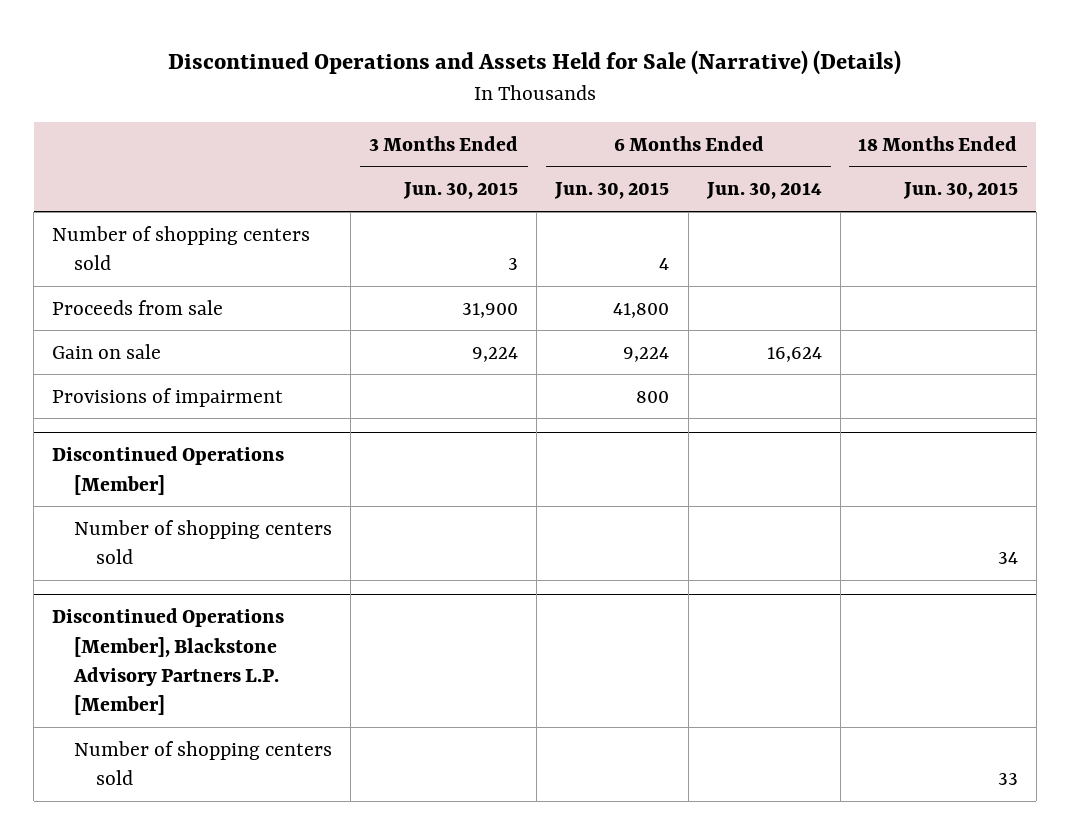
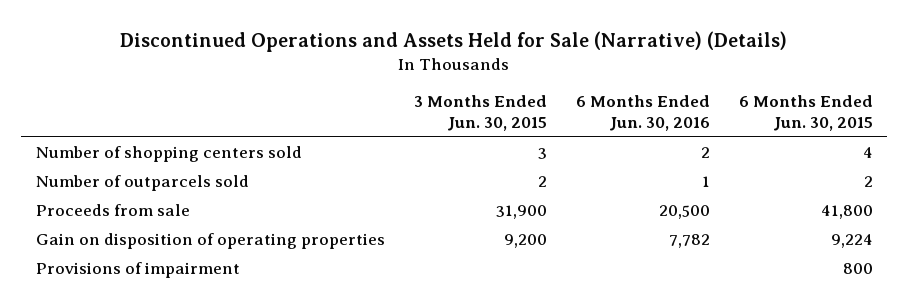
- | 3 Months Ended Jun. 30, 2015 | 6 Months Ended Jun. 30, 2015 | 6 Months Ended Jun. 30, 2014 | 18 Months Ended Jun. 30, 2015
+ | 3 Months Ended Jun. 30, 2015 | 6 Months Ended Jun. 30, 2016 | 6 Months Ended Jun. 30, 2015
+ Number of outparcels sold | 2 | 1 | 2
- Gain on sale | 9,224 | 9,224 | 16,624 |
+ Gain on disposition of operating properties | 9,200 | 7,782 | 9,224
- Discontinued Operations [Member]
- Number of shopping centers sold | | | | 34
- Discontinued Operations [Member], Blackstone Advisory Partners L.P. [Member]
- Number of shopping centers sold | | | | 33

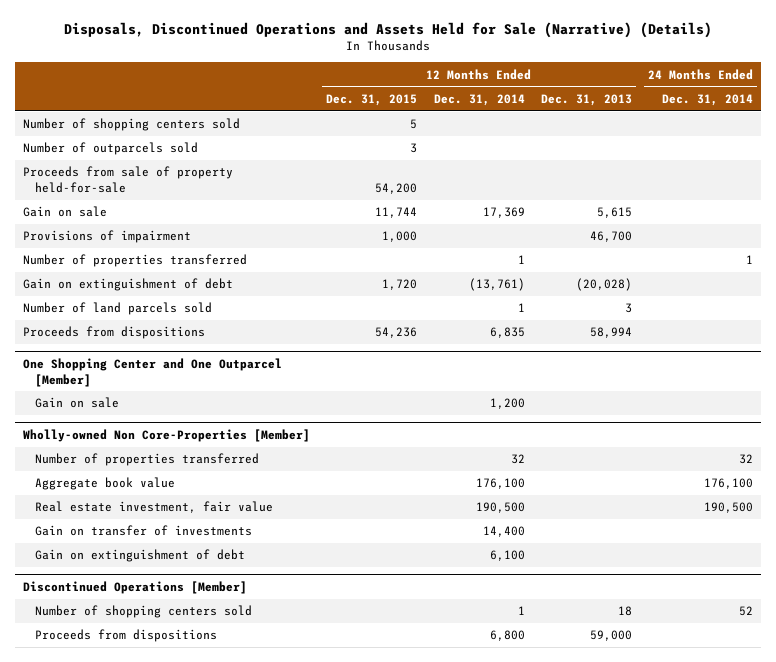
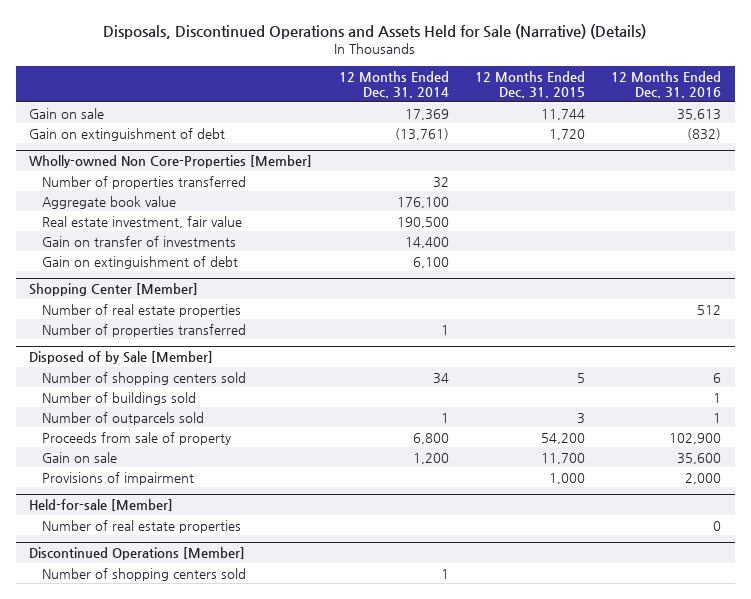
- | 12 Months Ended Dec. 31, 2015 | 12 Months Ended Dec. 31, 2014 | 12 Months Ended Dec. 31, 2013 | 24 Months Ended Dec. 31, 2014
+ | 12 Months Ended Dec. 31, 2014 | 12 Months Ended Dec. 31, 2015 | 12 Months Ended Dec. 31, 2016
- Number of shopping centers sold | 5 | | |
- Number of outparcels sold | 3 | | |
- Proceeds from sale of property held-for-sale | 54,200 | | |
- Provisions of impairment | 1,000 | | 46,700 |
- Number of properties transferred | | 1 | | 1
- Number of land parcels sold | | 1 | 3 |
- Proceeds from dispositions | 54,236 | 6,835 | 58,994 |
- One Shopping Center and One Outparcel [Member]
- Gain on sale | | 1,200 | |
+ Shopping Center [Member]
+ Number of real estate properties | | | 512
+ Number of properties transferred | 1 | |
+ Disposed of by Sale [Member]
+ Number of shopping centers sold | 34 | 5 | 6
+ Number of buildings sold | | | 1
+ Number of outparcels sold | 1 | 3 | 1
+ Proceeds from sale of property | 6,800 | 54,200 | 102,900
+ Gain on sale | 1,200 | 11,700 | 35,600
+ Provisions of impairment | | 1,000 | 2,000
+ Held-for-sale [Member]
+ Number of real estate properties | | | 0
@ Discontinued Operations [Member]
- Proceeds from dispositions | | 6,800 | 59,000 |

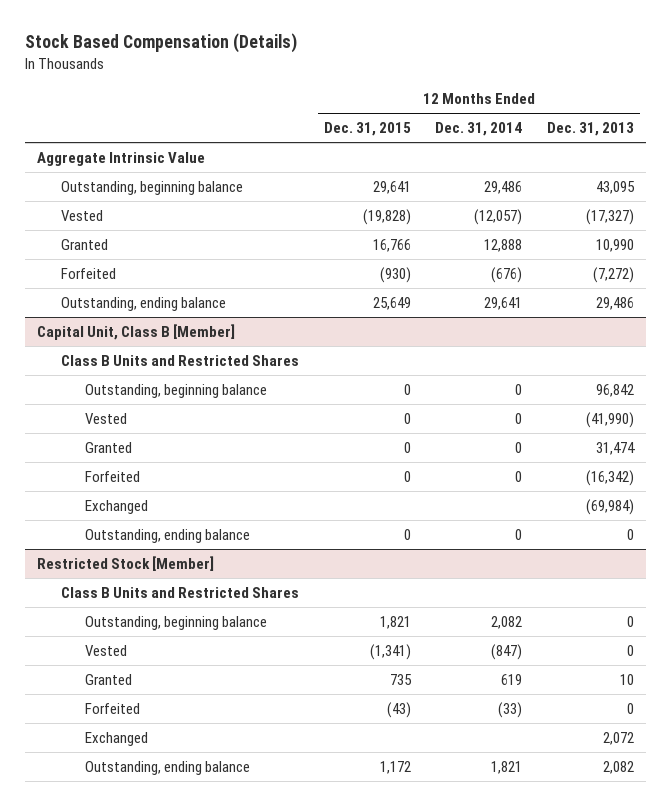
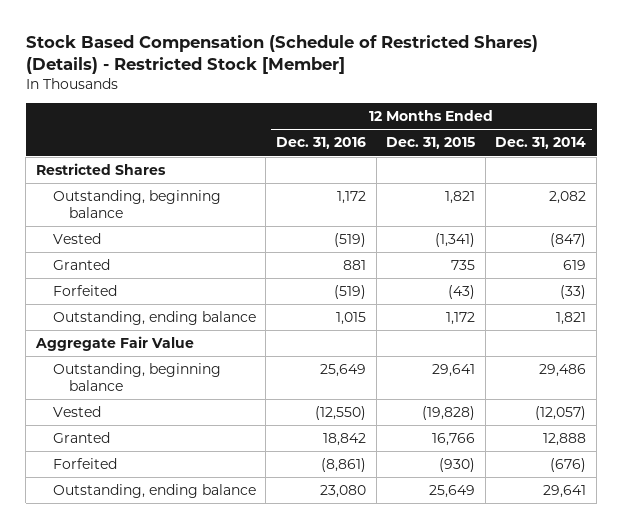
- Stock Based Compensation (Details)
+ Stock Based Compensation (Schedule of Restricted Shares) (Details) - Restricted Stock [Member]
- | 12 Months Ended Dec. 31, 2015 | 12 Months Ended Dec. 31, 2014 | 12 Months Ended Dec. 31, 2013
+ | 12 Months Ended Dec. 31, 2016 | 12 Months Ended Dec. 31, 2015 | 12 Months Ended Dec. 31, 2014
- Aggregate Intrinsic Value
- Capital Unit, Class B [Member]
- Class B Units and Restricted Shares
- Outstanding, beginning balance | 0 | 0 | 96,842
- Vested | 0 | 0 | (41,990)
- Granted | 0 | 0 | 31,474
- Forfeited | 0 | 0 | (16,342)
- Exchanged | | | (69,984)
- Outstanding, ending balance | 0 | 0 | 0
- Restricted Stock [Member]
- Class B Units and Restricted Shares
+ Restricted Shares
- Exchanged | | | 2,072
+ Aggregate Fair Value
moved down: Outstanding, beginning balance | 25,649 | 29,641 | 29,486
moved down: Vested | (12,550) | (19,828) | (12,057)
moved down: Granted | 18,842 | 16,766 | 12,888
moved down: Forfeited | (8,861) | (930) | (676)
moved down: Outstanding, ending balance | 23,080 | 25,649 | 29,641

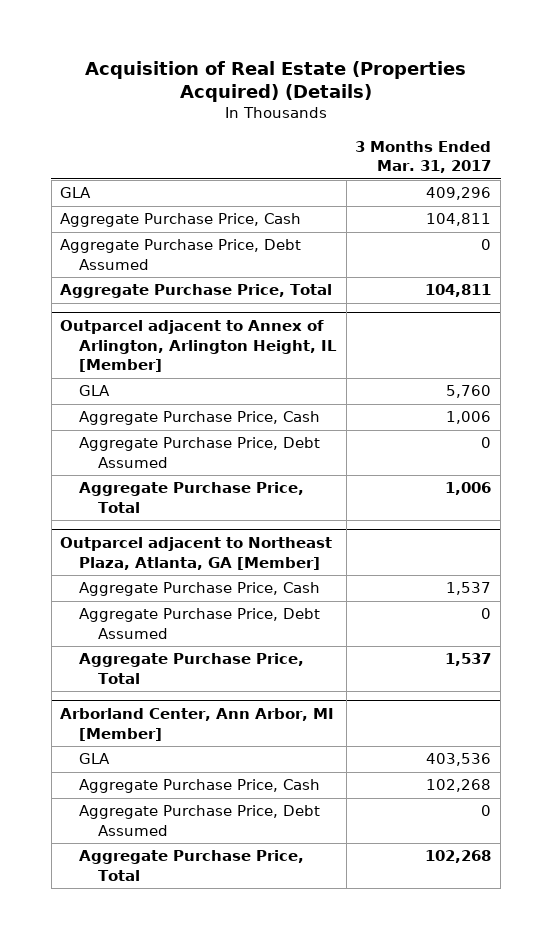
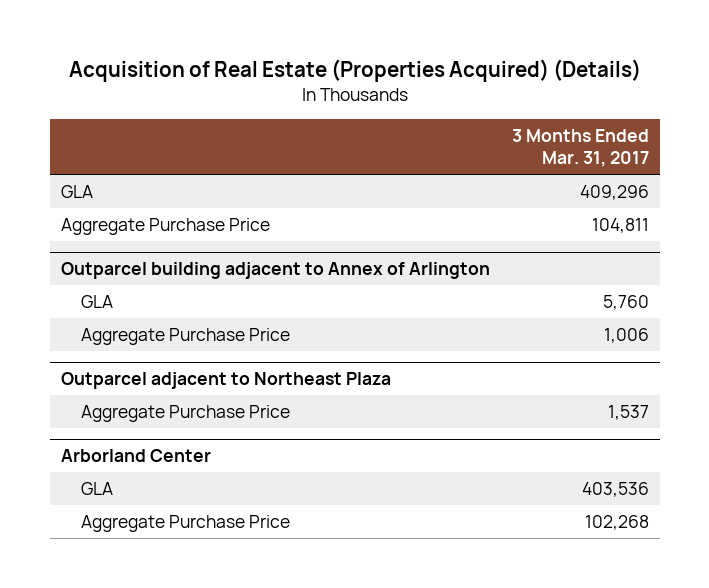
- Aggregate Purchase Price, Cash | 104,811
- Aggregate Purchase Price, Debt Assumed | 0
- Aggregate Purchase Price, Total | 104,811
- Outparcel adjacent to Annex of Arlington, Arlington Height, IL [Member]
+ Aggregate Purchase Price | 104,811
+ Outparcel building adjacent to Annex of Arlington
- Aggregate Purchase Price, Cash | 1,006
- Aggregate Purchase Price, Debt Assumed | 0
- Aggregate Purchase Price, Total | 1,006
- Outparcel adjacent to Northeast Plaza, Atlanta, GA [Member]
- Aggregate Purchase Price, Cash | 1,537
- Aggregate Purchase Price, Debt Assumed | 0
- Aggregate Purchase Price, Total | 1,537
- Arborland Center, Ann Arbor, MI [Member]
+ Aggregate Purchase Price | 1,006
+ Outparcel adjacent to Northeast Plaza
+ Aggregate Purchase Price | 1,537
+ Arborland Center
- Aggregate Purchase Price, Cash | 102,268
- Aggregate Purchase Price, Debt Assumed | 0
- Aggregate Purchase Price, Total | 102,268
+ Aggregate Purchase Price | 102,268

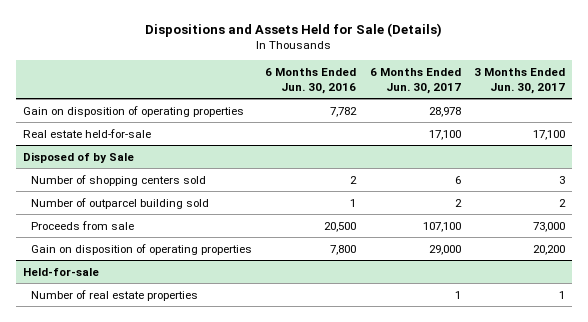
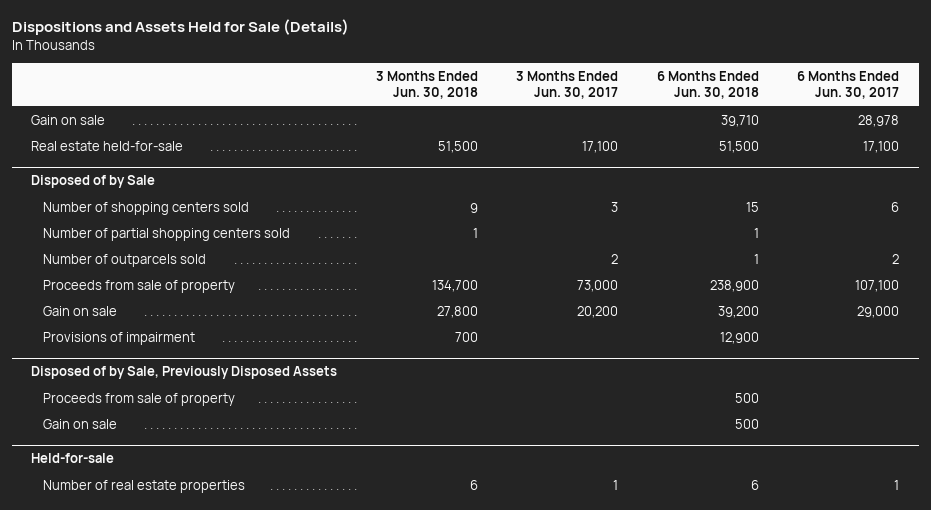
- | 6 Months Ended Jun. 30, 2016 | 6 Months Ended Jun. 30, 2017 | 3 Months Ended Jun. 30, 2017
+ | 3 Months Ended Jun. 30, 2018 | 3 Months Ended Jun. 30, 2017 | 6 Months Ended Jun. 30, 2018 | 6 Months Ended Jun. 30, 2017
- Gain on disposition of operating properties | 7,782 | 28,978 |
+ Gain on sale | | | 39,710 | 28,978
@ Disposed of by Sale
- Number of outparcel building sold | 1 | 2 | 2
- Proceeds from sale | 20,500 | 107,100 | 73,000
- Gain on disposition of operating properties | 7,800 | 29,000 | 20,200
+ Number of partial shopping centers sold | 1 | | 1 |
+ Number of outparcels sold | | 2 | 1 | 2
+ Proceeds from sale of property | 134,700 | 73,000 | 238,900 | 107,100
+ Gain on sale | 27,800 | 20,200 | 39,200 | 29,000
+ Provisions of impairment | 700 | | 12,900 |
+ Disposed of by Sale, Previously Disposed Assets
+ Proceeds from sale of property | | | 500 |
+ Gain on sale | | | 500 |

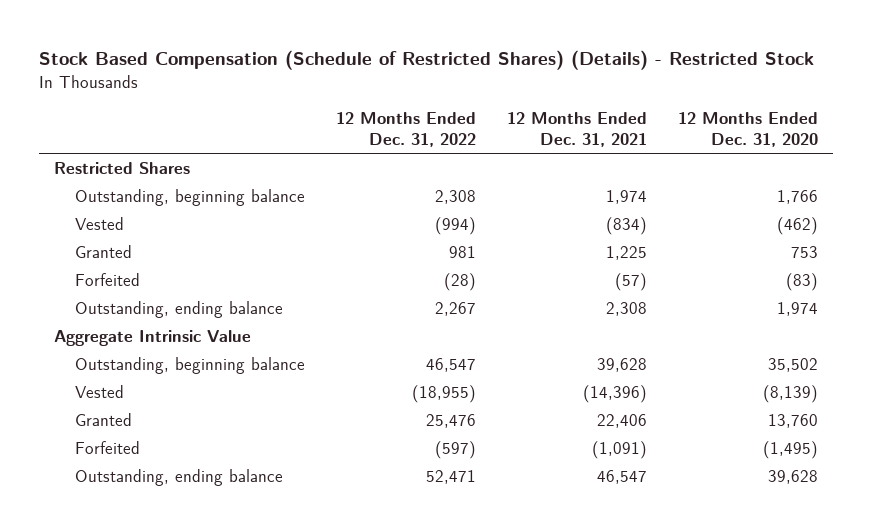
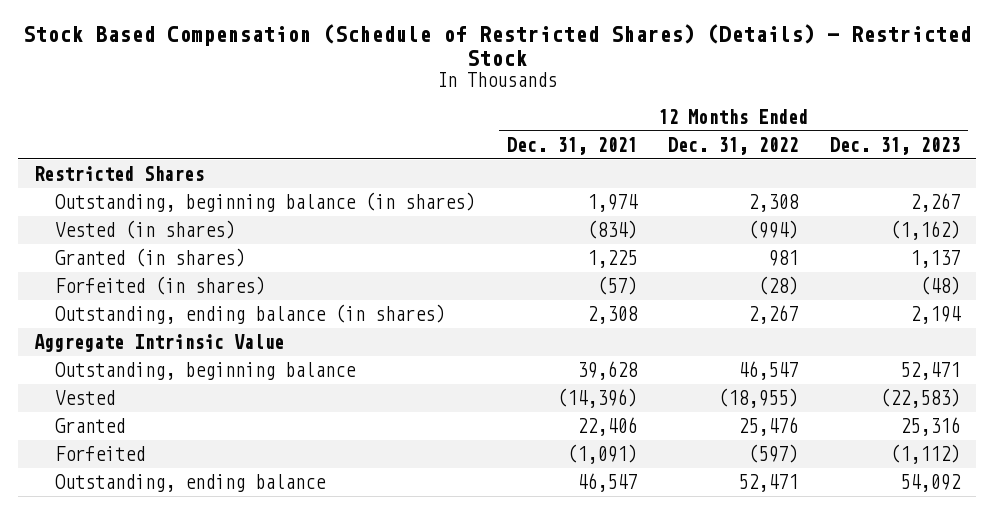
- | 12 Months Ended Dec. 31, 2022 | 12 Months Ended Dec. 31, 2021 | 12 Months Ended Dec. 31, 2020
+ | 12 Months Ended Dec. 31, 2021 | 12 Months Ended Dec. 31, 2022 | 12 Months Ended Dec. 31, 2023
- Outstanding, beginning balance | 2,308 | 1,974 | 1,766
- Vested | (994) | (834) | (462)
- Granted | 981 | 1,225 | 753
- Forfeited | (28) | (57) | (83)
- Outstanding, ending balance | 2,267 | 2,308 | 1,974
+ Outstanding, beginning balance (in shares) | 1,974 | 2,308 | 2,267
+ Vested (in shares) | (834) | (994) | (1,162)
+ Granted (in shares) | 1,225 | 981 | 1,137
+ Forfeited (in shares) | (57) | (28) | (48)
+ Outstanding, ending balance (in shares) | 2,308 | 2,267 | 2,194

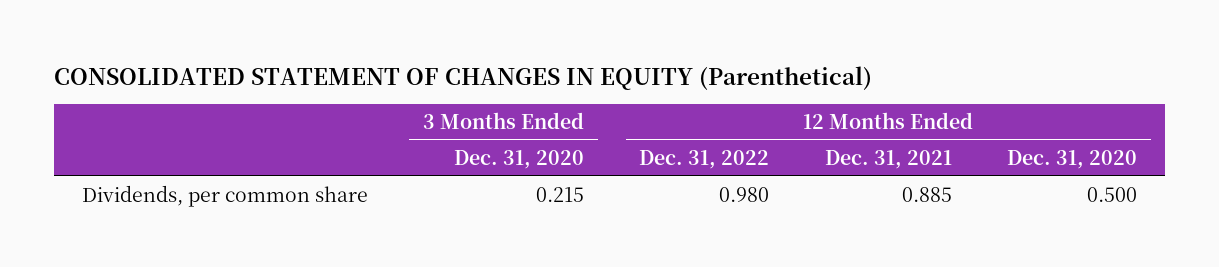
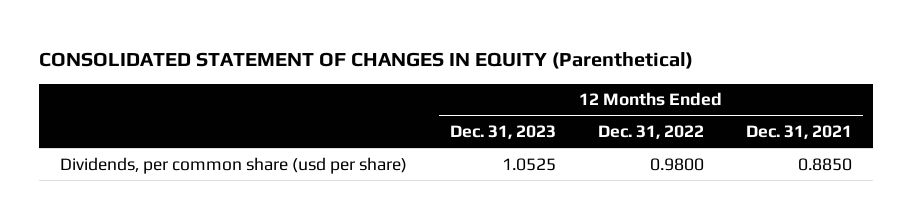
- | 3 Months Ended Dec. 31, 2020 | 12 Months Ended Dec. 31, 2022 | 12 Months Ended Dec. 31, 2021 | 12 Months Ended Dec. 31, 2020
+ | 12 Months Ended Dec. 31, 2023 | 12 Months Ended Dec. 31, 2022 | 12 Months Ended Dec. 31, 2021
- Dividends, per common share | 0.215 | 0.980 | 0.885 | 0.500
+ Dividends, per common share (usd per share) | 1.0525 | 0.9800 | 0.8850

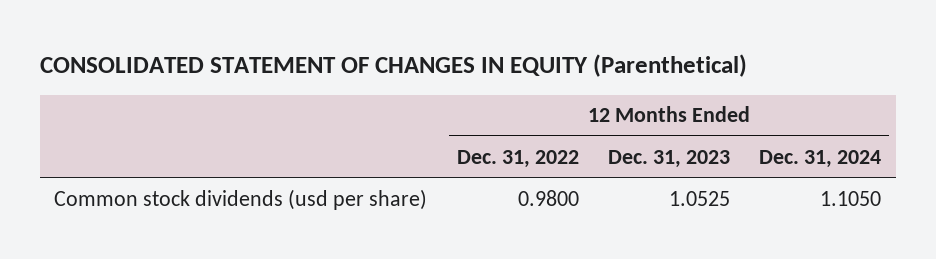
- | 12 Months Ended Dec. 31, 2023 | 12 Months Ended Dec. 31, 2022 | 12 Months Ended Dec. 31, 2021
+ | 12 Months Ended Dec. 31, 2022 | 12 Months Ended Dec. 31, 2023 | 12 Months Ended Dec. 31, 2024
- Dividends, per common share (usd per share) | 1.0525 | 0.9800 | 0.8850
+ Common stock dividends (usd per share) | 0.9800 | 1.0525 | 1.1050

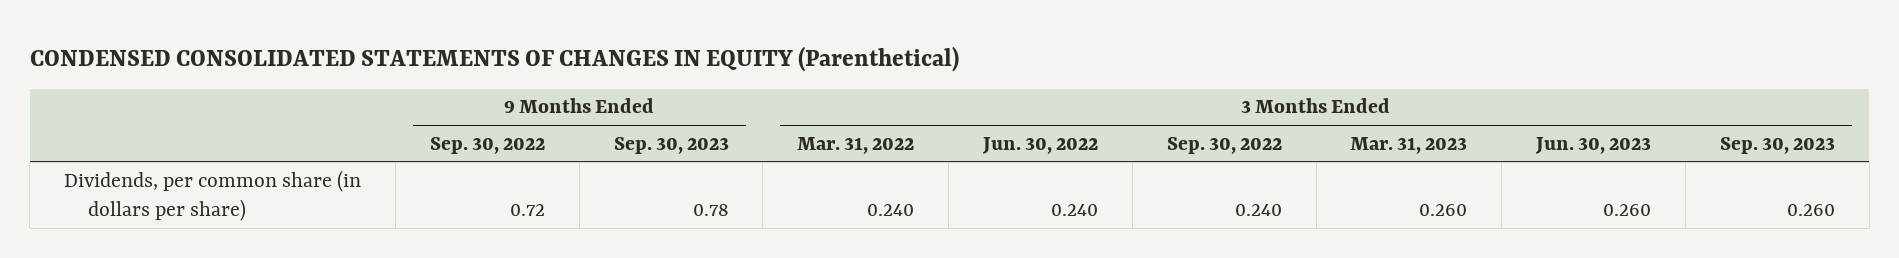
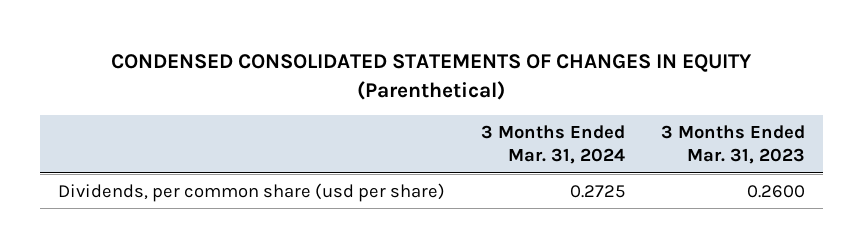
- | 9 Months Ended Sep. 30, 2022 | 9 Months Ended Sep. 30, 2023 | 3 Months Ended Mar. 31, 2022 | 3 Months Ended Jun. 30, 2022 | 3 Months Ended Sep. 30, 2022 | 3 Months Ended Mar. 31, 2023 | 3 Months Ended Jun. 30, 2023 | 3 Months Ended Sep. 30, 2023
+ | 3 Months Ended Mar. 31, 2024 | 3 Months Ended Mar. 31, 2023
- Dividends, per common share (in dollars per share) | 0.72 | 0.78 | 0.240 | 0.240 | 0.240 | 0.260 | 0.260 | 0.260
+ Dividends, per common share (usd per share) | 0.2725 | 0.2600

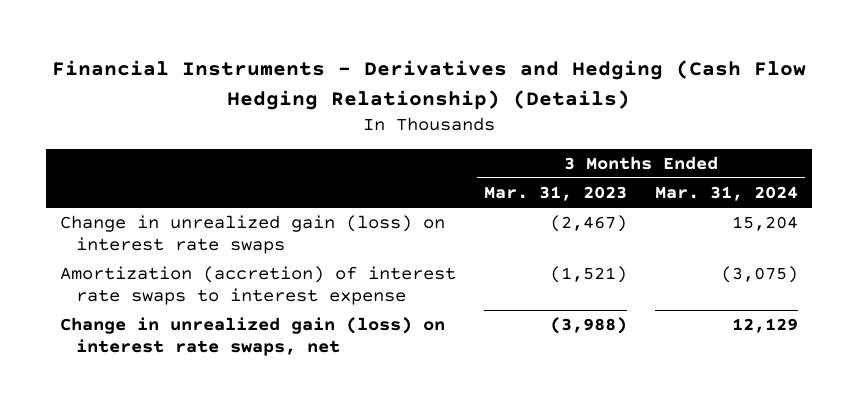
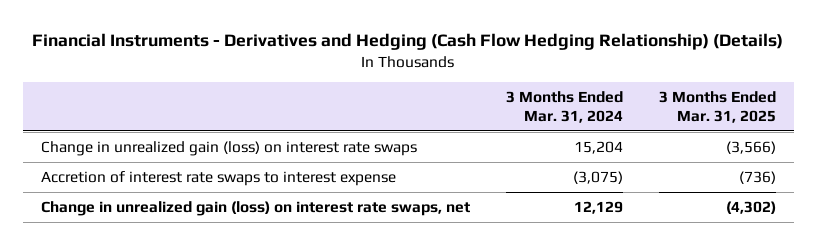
- | 3 Months Ended Mar. 31, 2023 | 3 Months Ended Mar. 31, 2024
+ | 3 Months Ended Mar. 31, 2024 | 3 Months Ended Mar. 31, 2025
- Amortization (accretion) of interest rate swaps to interest expense | (1,521) | (3,075)
+ Accretion of interest rate swaps to interest expense | (3,075) | (736)

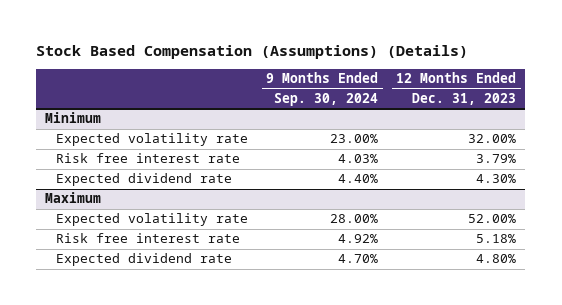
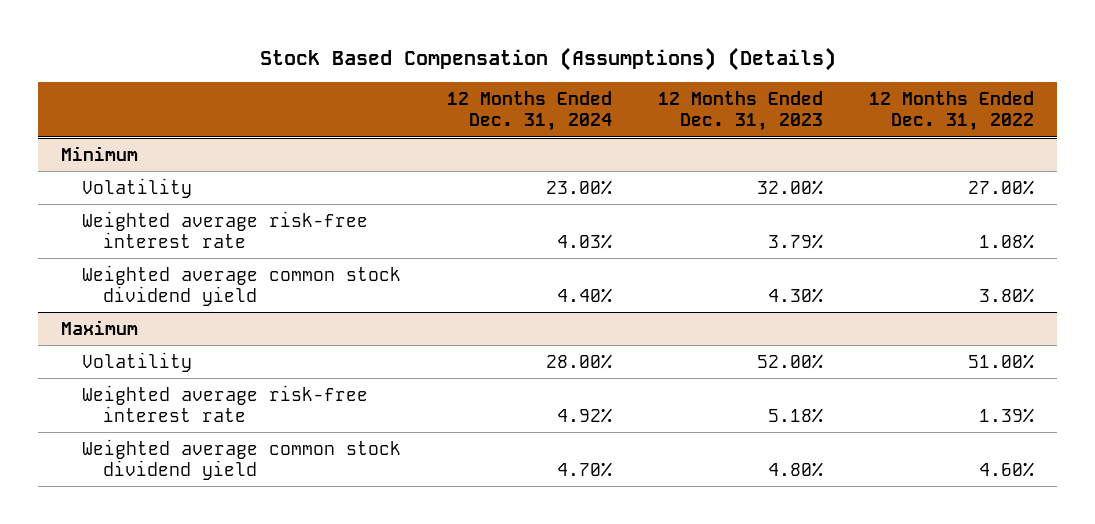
- | 9 Months Ended Sep. 30, 2024 | 12 Months Ended Dec. 31, 2023
+ | 12 Months Ended Dec. 31, 2024 | 12 Months Ended Dec. 31, 2023 | 12 Months Ended Dec. 31, 2022
@ Minimum
- Expected volatility rate | 23.00% | 32.00%
- Risk free interest rate | 4.03% | 3.79%
- Expected dividend rate | 4.40% | 4.30%
+ Volatility | 23.00% | 32.00% | 27.00%
+ Weighted average risk-free interest rate | 4.03% | 3.79% | 1.08%
+ Weighted average common stock dividend yield | 4.40% | 4.30% | 3.80%
@ Maximum
- Expected volatility rate | 28.00% | 52.00%
- Risk free interest rate | 4.92% | 5.18%
- Expected dividend rate | 4.70% | 4.80%
+ Volatility | 28.00% | 52.00% | 51.00%
+ Weighted average risk-free interest rate | 4.92% | 5.18% | 1.39%
+ Weighted average common stock dividend yield | 4.70% | 4.80% | 4.60%

